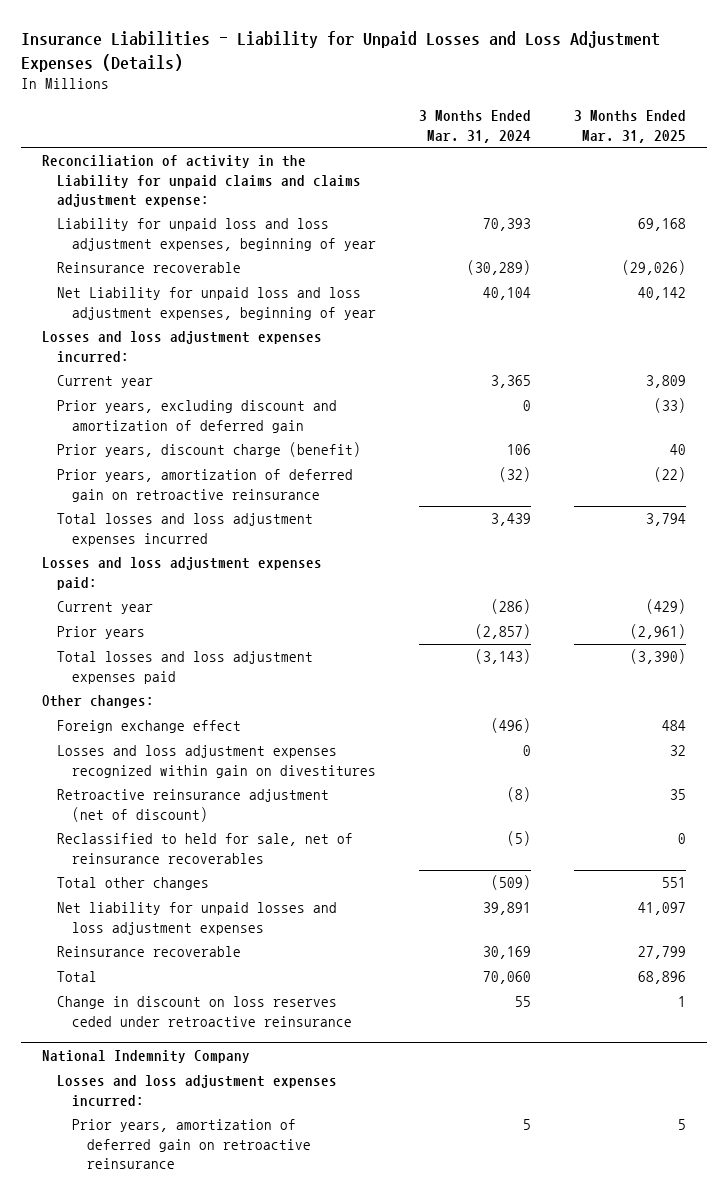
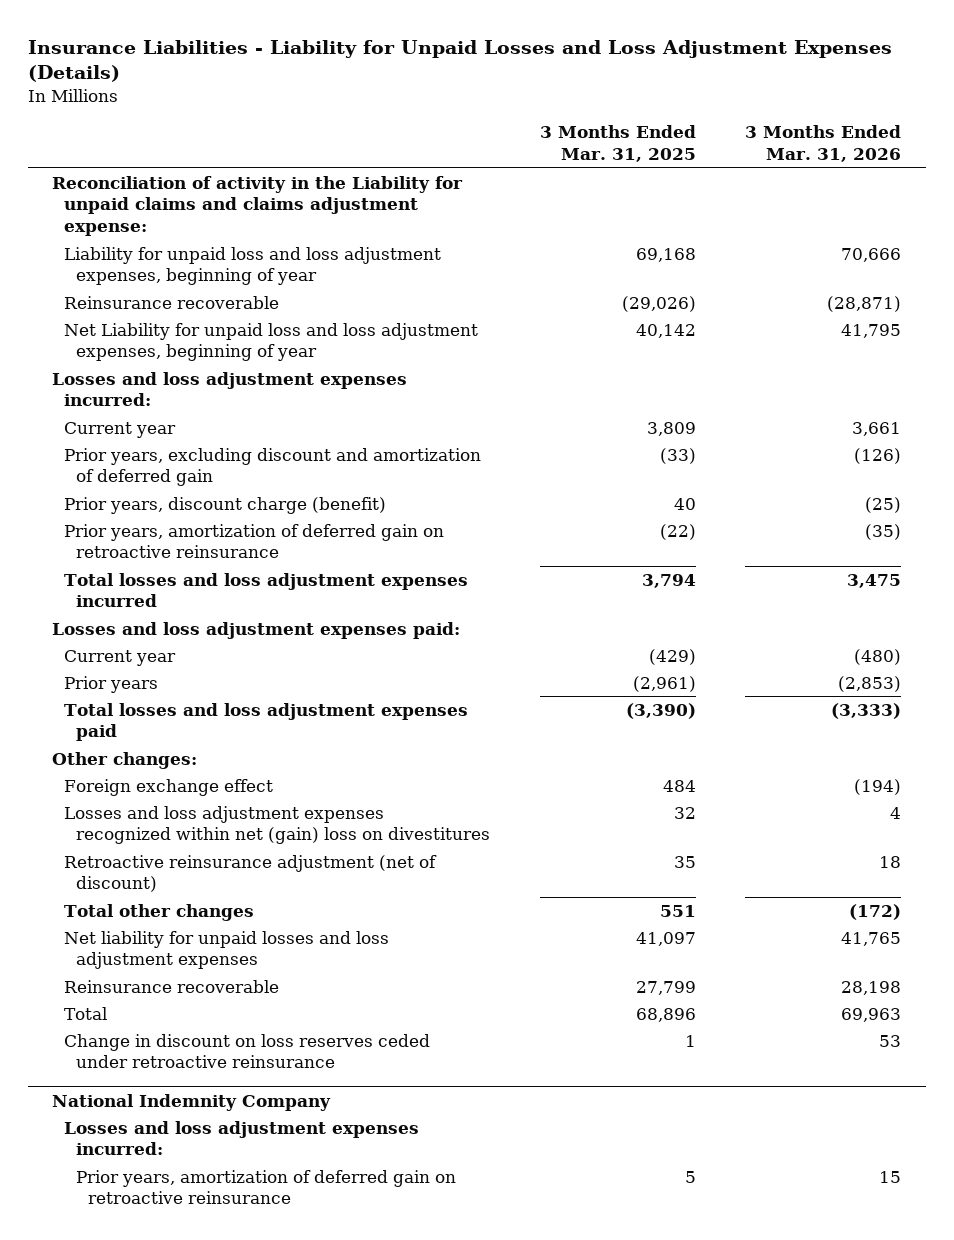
- | 3 Months Ended Mar. 31, 2024 | 3 Months Ended Mar. 31, 2025
+ | 3 Months Ended Mar. 31, 2025 | 3 Months Ended Mar. 31, 2026
- Losses and loss adjustment expenses recognized within gain on divestitures | 0 | 32
+ Losses and loss adjustment expenses recognized within net (gain) loss on divestitures | 32 | 4
- Reclassified to held for sale, net of reinsurance recoverables | (5) | 0

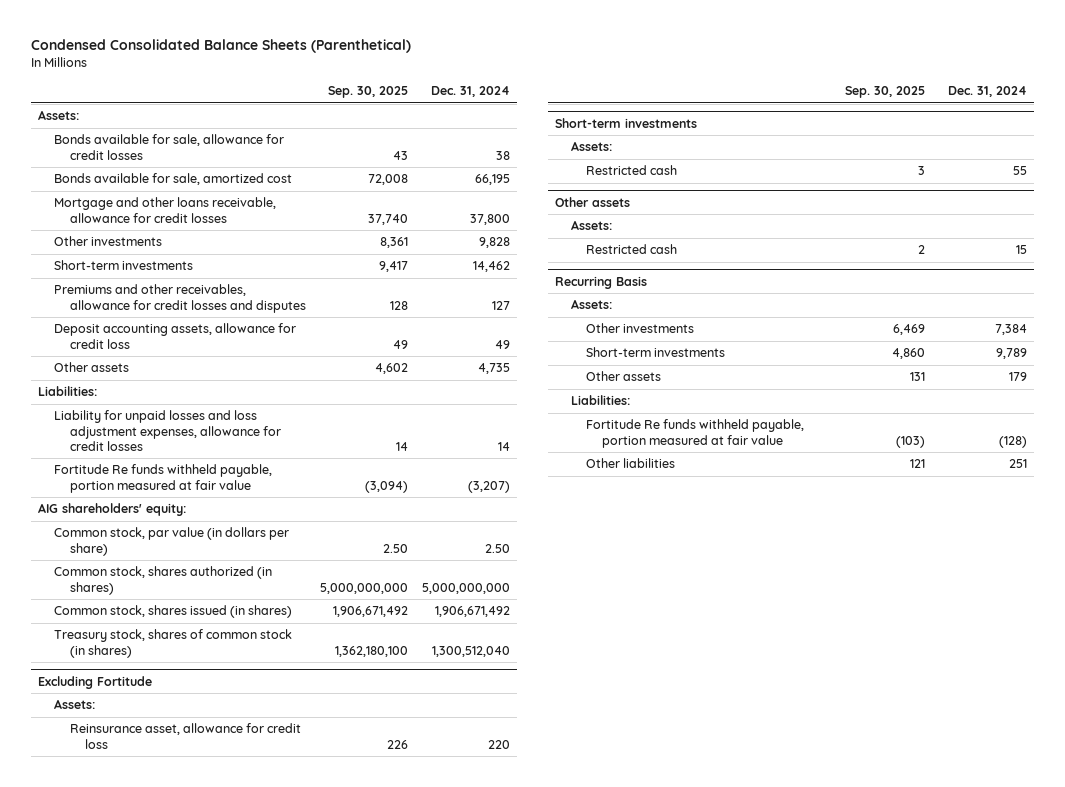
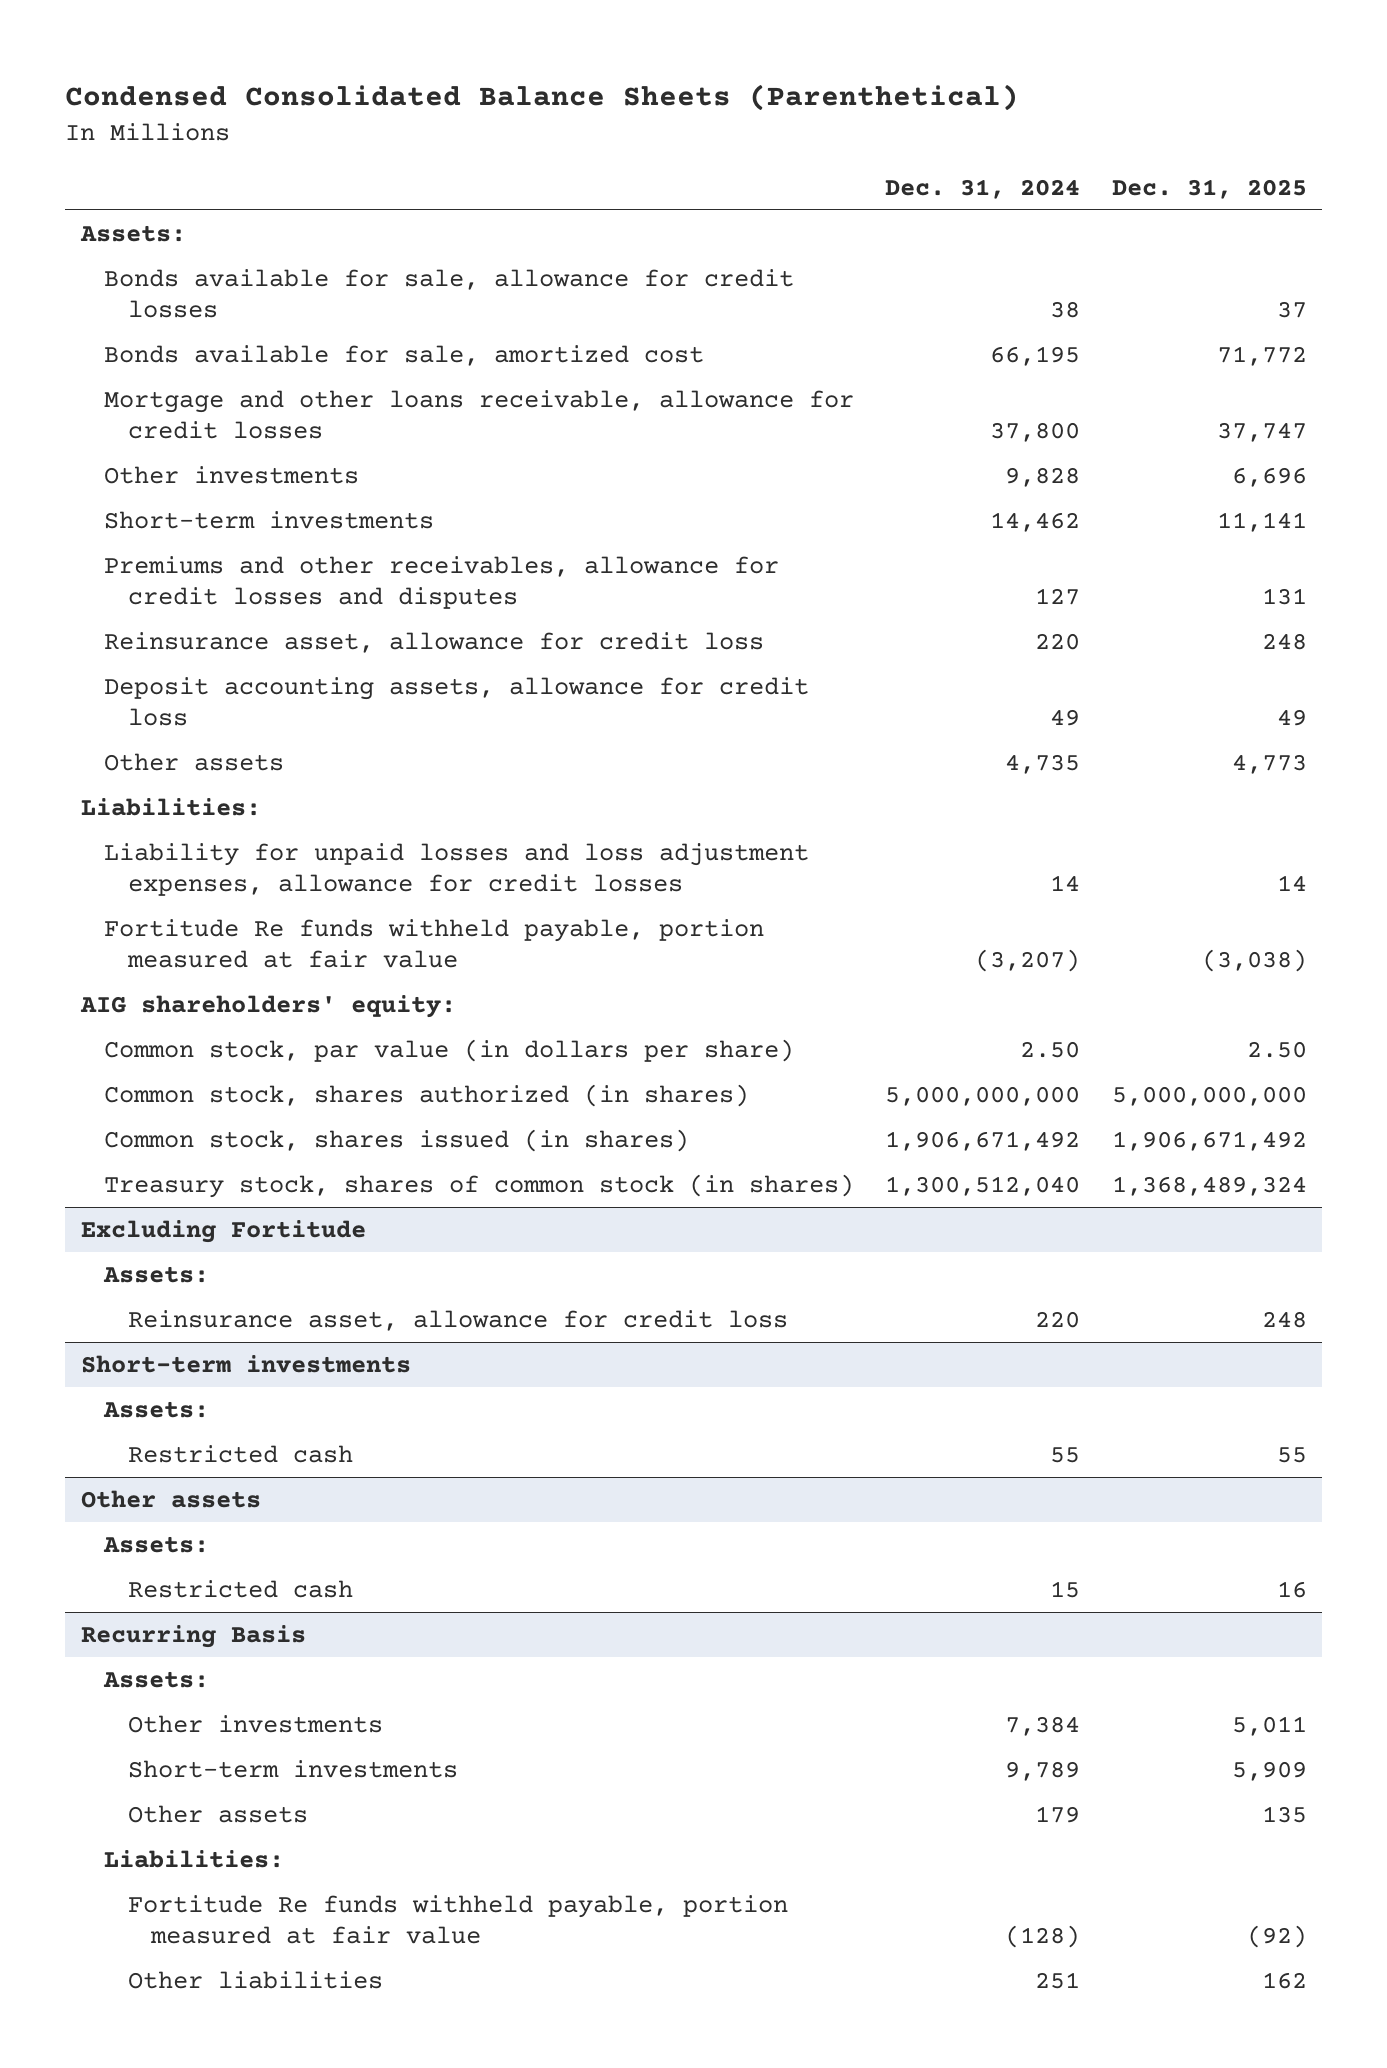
- | Sep. 30, 2025 | Dec. 31, 2024
+ | Dec. 31, 2024 | Dec. 31, 2025
+ Reinsurance asset, allowance for credit loss | 220 | 248

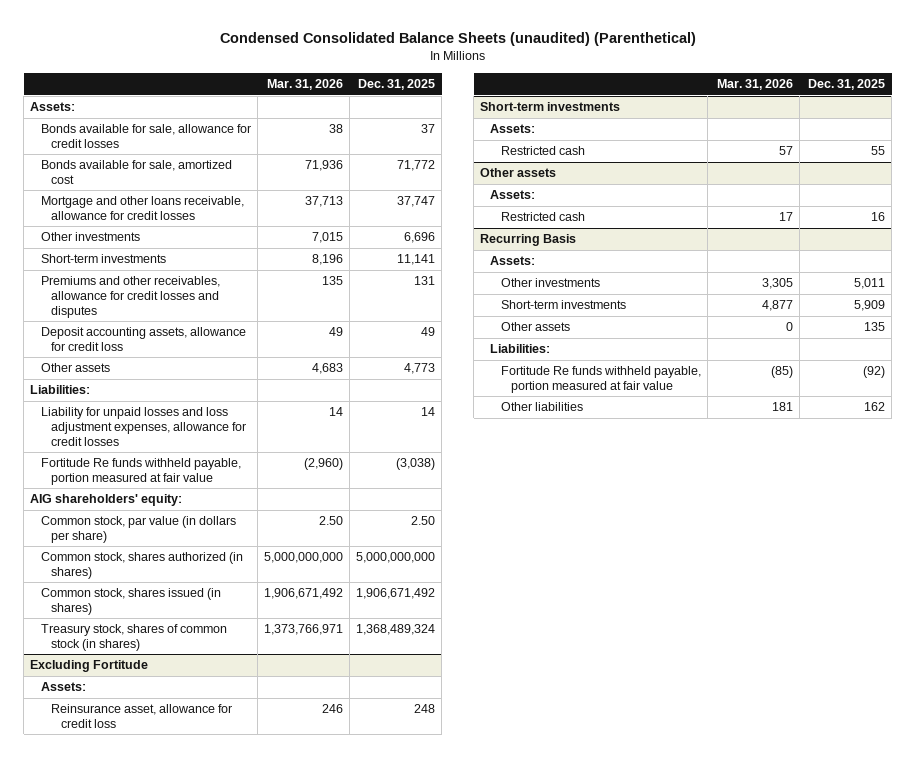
- Condensed Consolidated Balance Sheets (Parenthetical)
+ Condensed Consolidated Balance Sheets (unaudited) (Parenthetical)
- | Dec. 31, 2024 | Dec. 31, 2025
+ | Mar. 31, 2026 | Dec. 31, 2025
- Reinsurance asset, allowance for credit loss | 220 | 248

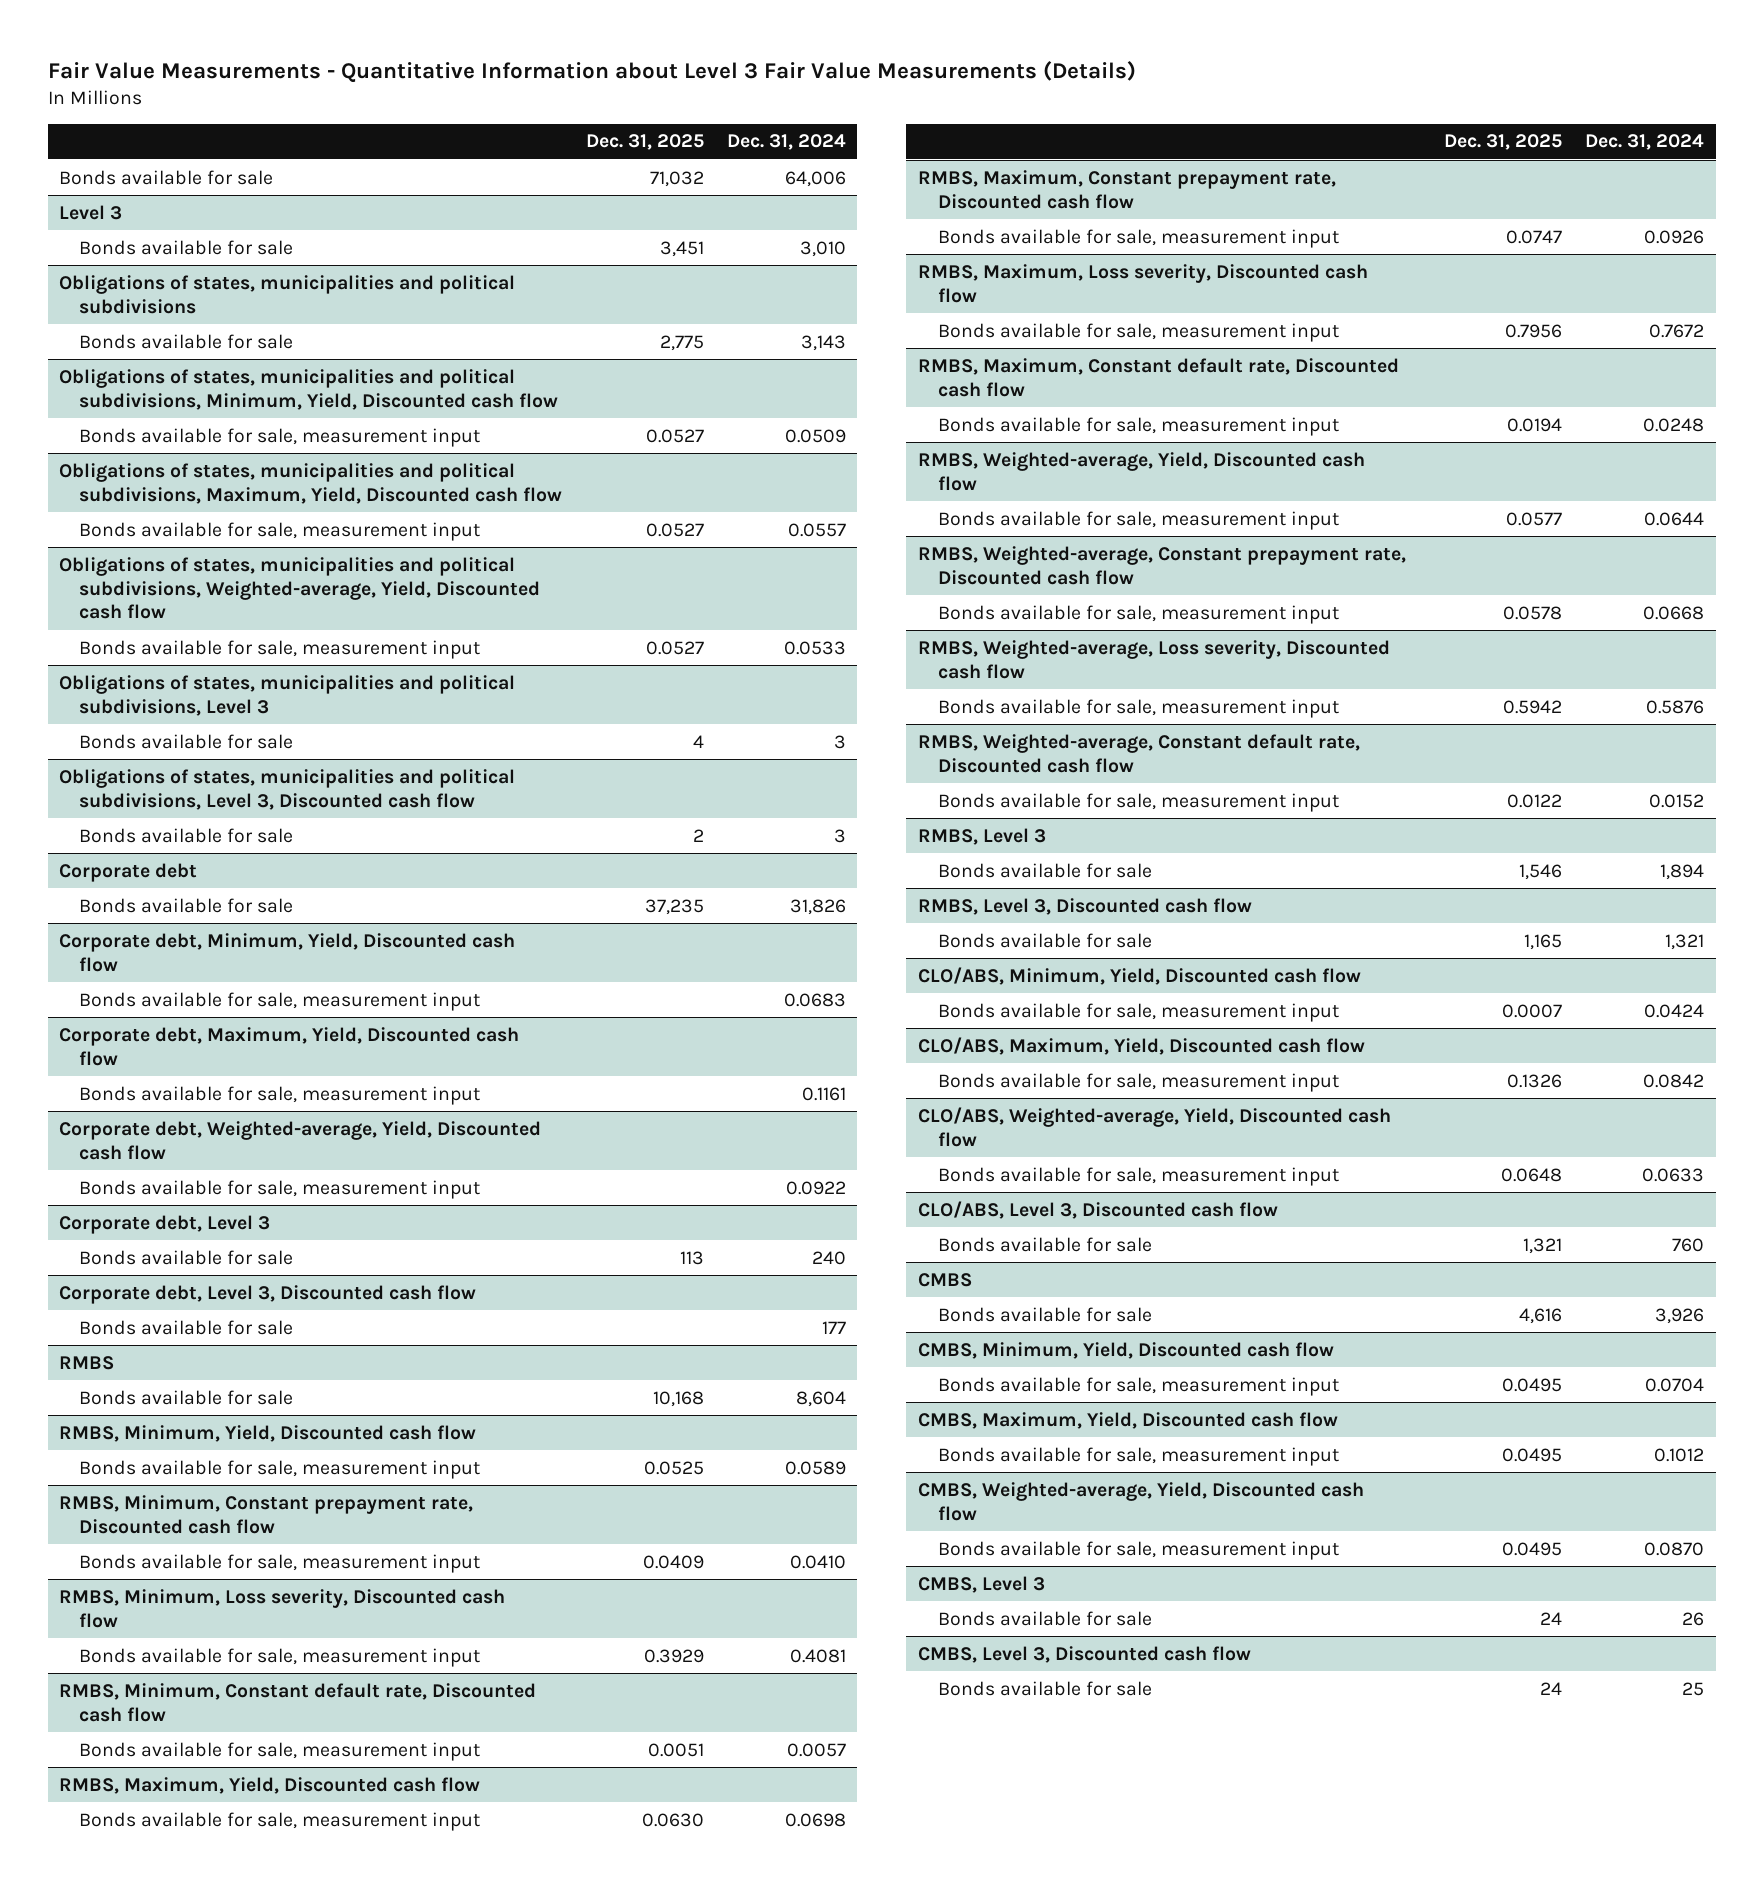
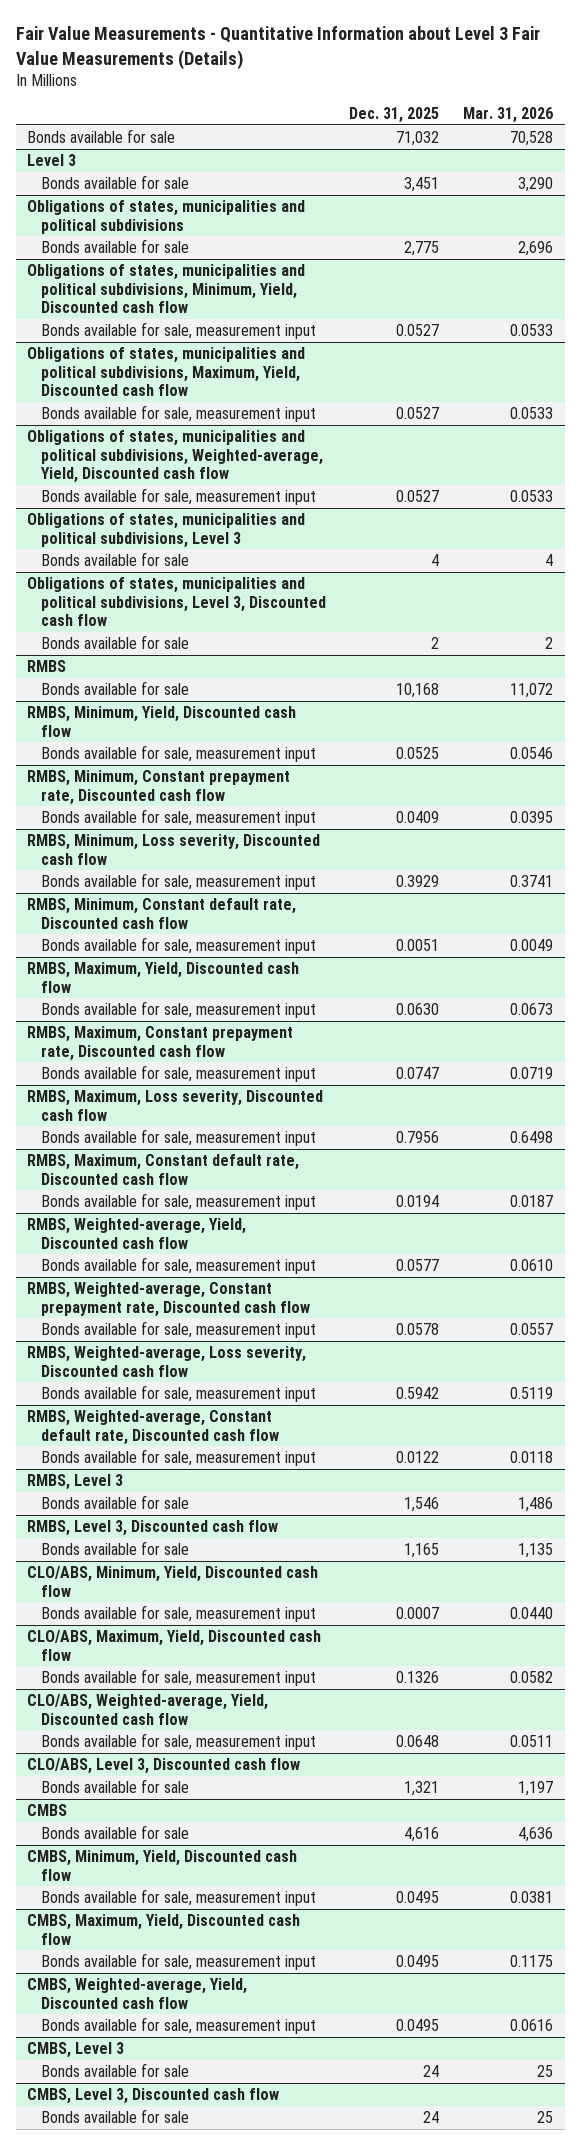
- | Dec. 31, 2025 | Dec. 31, 2024
+ | Dec. 31, 2025 | Mar. 31, 2026
- Corporate debt
- Bonds available for sale | 37,235 | 31,826
- Corporate debt, Minimum, Yield, Discounted cash flow
- Bonds available for sale, measurement input | | 0.0683
- Corporate debt, Maximum, Yield, Discounted cash flow
- Bonds available for sale, measurement input | | 0.1161
- Corporate debt, Weighted-average, Yield, Discounted cash flow
- Bonds available for sale, measurement input | | 0.0922
- Corporate debt, Level 3
- Bonds available for sale | 113 | 240
- Corporate debt, Level 3, Discounted cash flow
- Bonds available for sale | | 177

